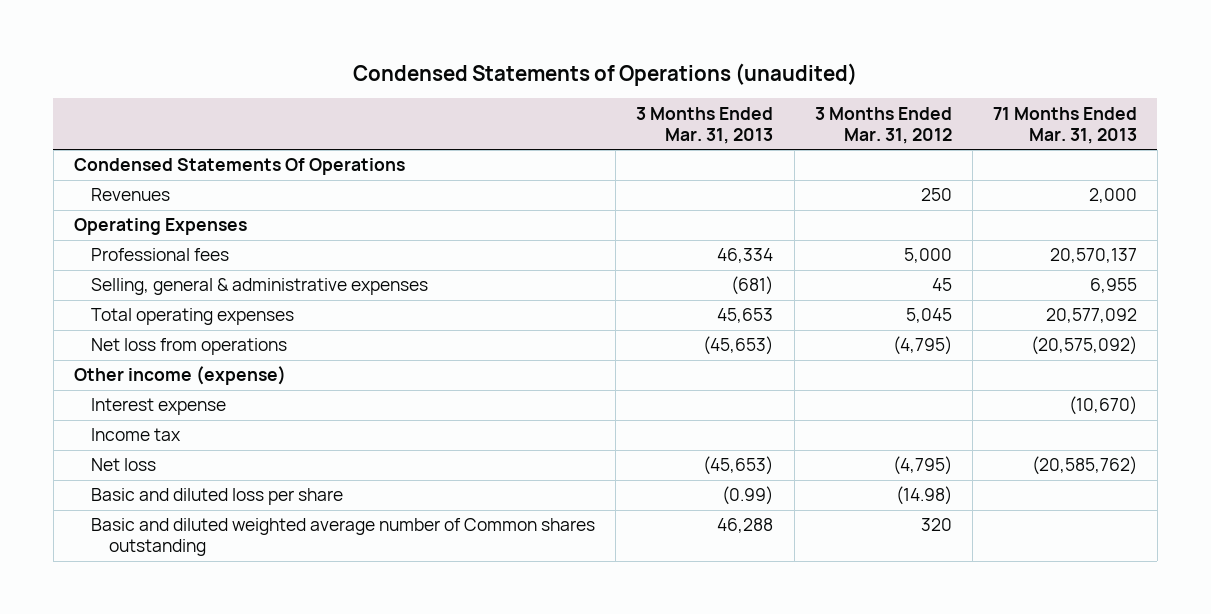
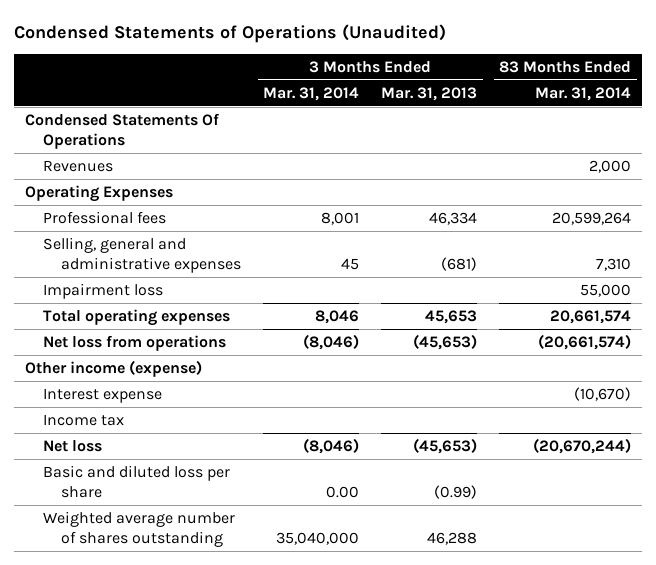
- Condensed Statements of Operations (unaudited)
+ Condensed Statements of Operations (Unaudited)
- | 3 Months Ended Mar. 31, 2013 | 3 Months Ended Mar. 31, 2012 | 71 Months Ended Mar. 31, 2013
+ | 3 Months Ended Mar. 31, 2014 | 3 Months Ended Mar. 31, 2013 | 83 Months Ended Mar. 31, 2014
- Selling, general & administrative expenses | (681) | 45 | 6,955
+ Selling, general and administrative expenses | 45 | (681) | 7,310
+ Impairment loss | | | 55,000
- Basic and diluted weighted average number of Common shares outstanding | 46,288 | 320 |
+ Weighted average number of shares outstanding | 35,040,000 | 46,288 |

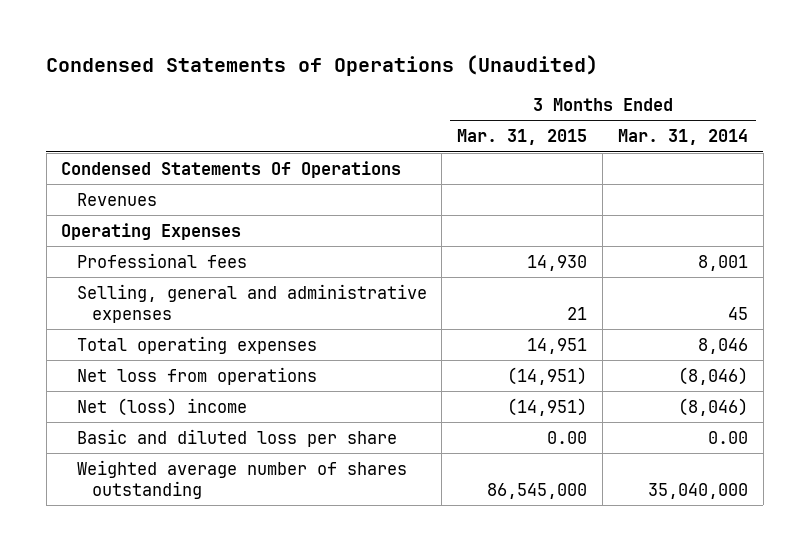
- | 3 Months Ended Mar. 31, 2014 | 3 Months Ended Mar. 31, 2013 | 83 Months Ended Mar. 31, 2014
+ | 3 Months Ended Mar. 31, 2015 | 3 Months Ended Mar. 31, 2014
- Impairment loss | | | 55,000
- Other income (expense)
- Interest expense | | | (10,670)
- Income tax
- Net loss | (8,046) | (45,653) | (20,670,244)
+ Net (loss) income | (14,951) | (8,046)

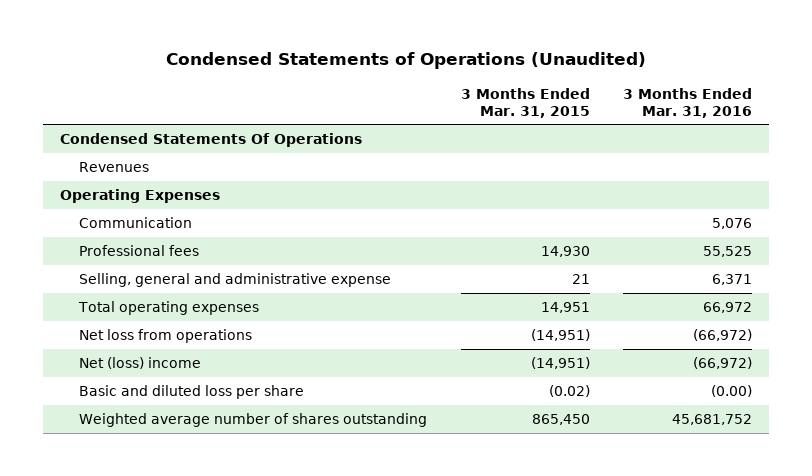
- | 3 Months Ended Mar. 31, 2015 | 3 Months Ended Mar. 31, 2014
+ | 3 Months Ended Mar. 31, 2015 | 3 Months Ended Mar. 31, 2016
+ Communication | | 5,076
- Selling, general and administrative expenses | 21 | 45
+ Selling, general and administrative expense | 21 | 6,371
- Basic and diluted loss per share | 0.00 | 0.00
- Weighted average number of shares outstanding | 86,545,000 | 35,040,000
+ Basic and diluted loss per share | (0.02) | (0.00)
+ Weighted average number of shares outstanding | 865,450 | 45,681,752

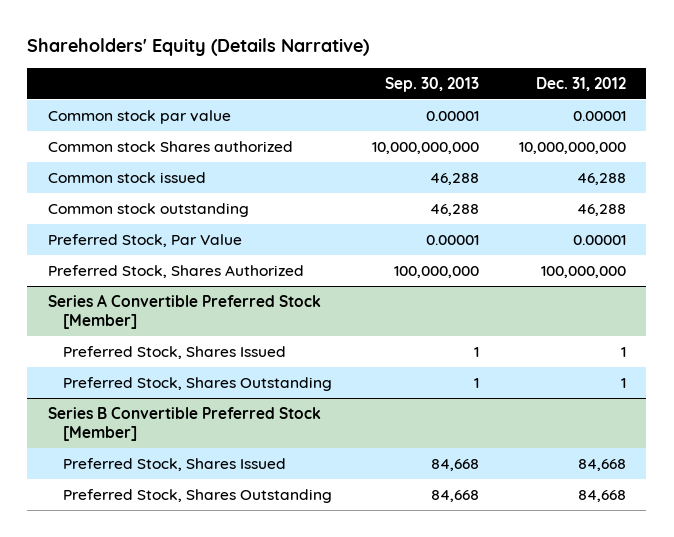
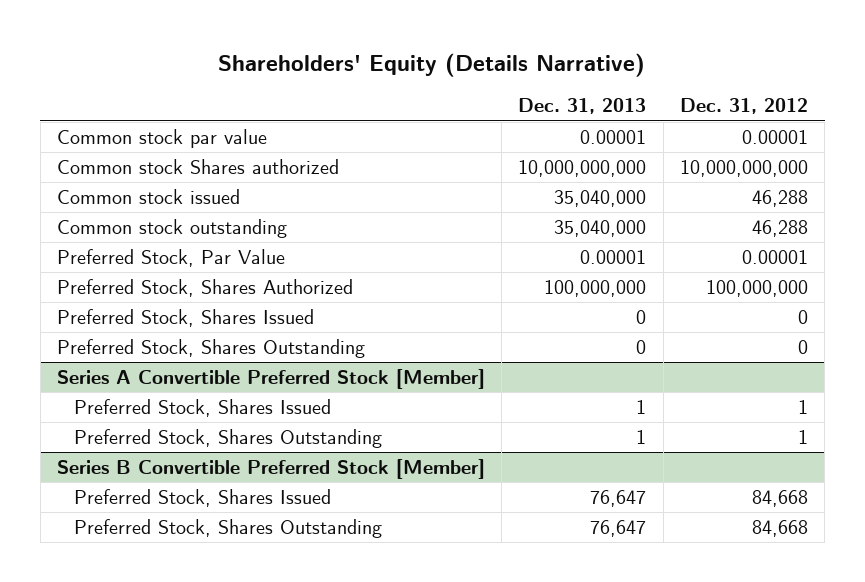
- | Sep. 30, 2013 | Dec. 31, 2012
+ | Dec. 31, 2013 | Dec. 31, 2012
+ Preferred Stock, Shares Issued | 0 | 0
+ Preferred Stock, Shares Outstanding | 0 | 0

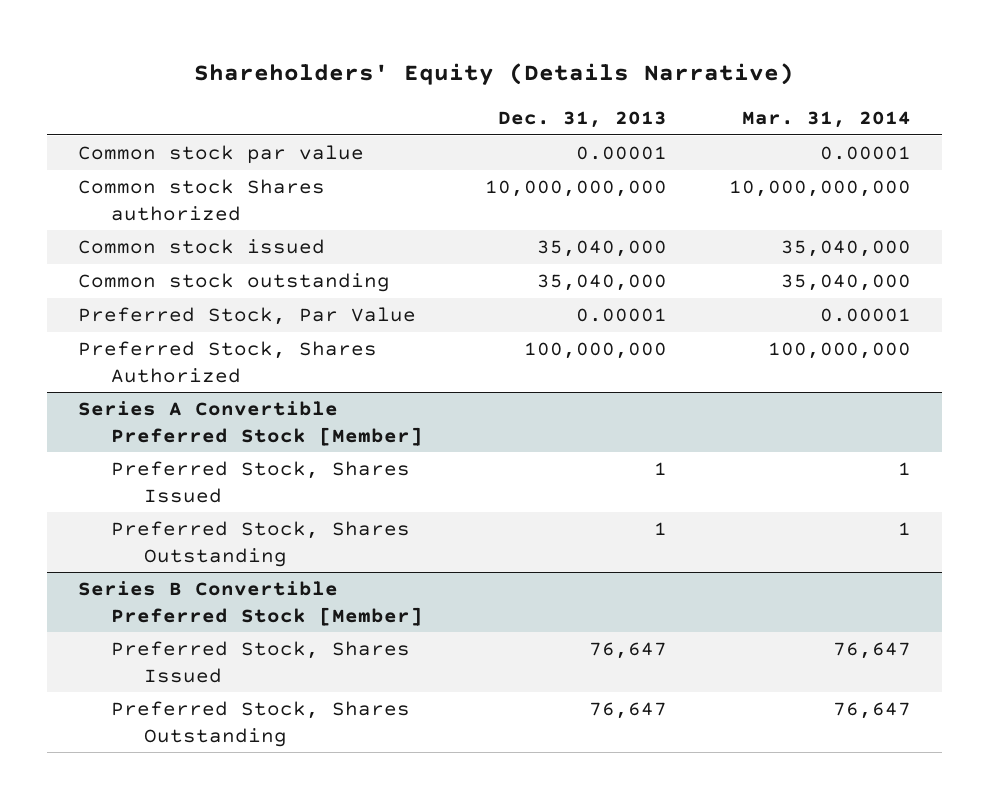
- | Dec. 31, 2013 | Dec. 31, 2012
+ | Dec. 31, 2013 | Mar. 31, 2014
- Preferred Stock, Shares Issued | 0 | 0
- Preferred Stock, Shares Outstanding | 0 | 0

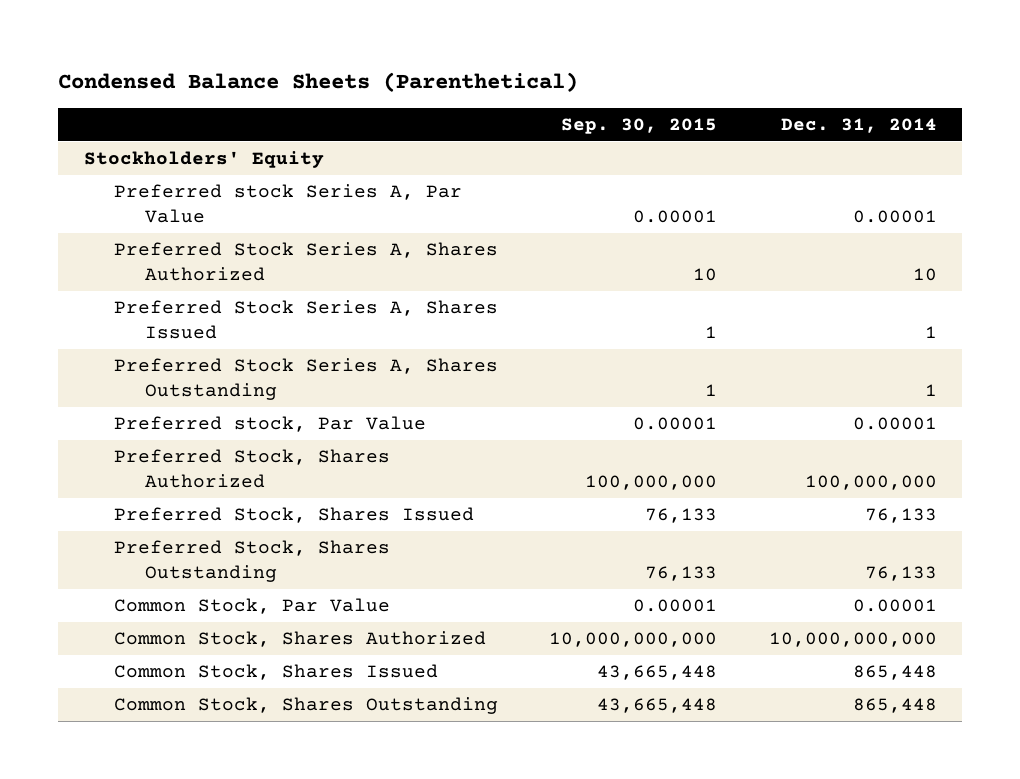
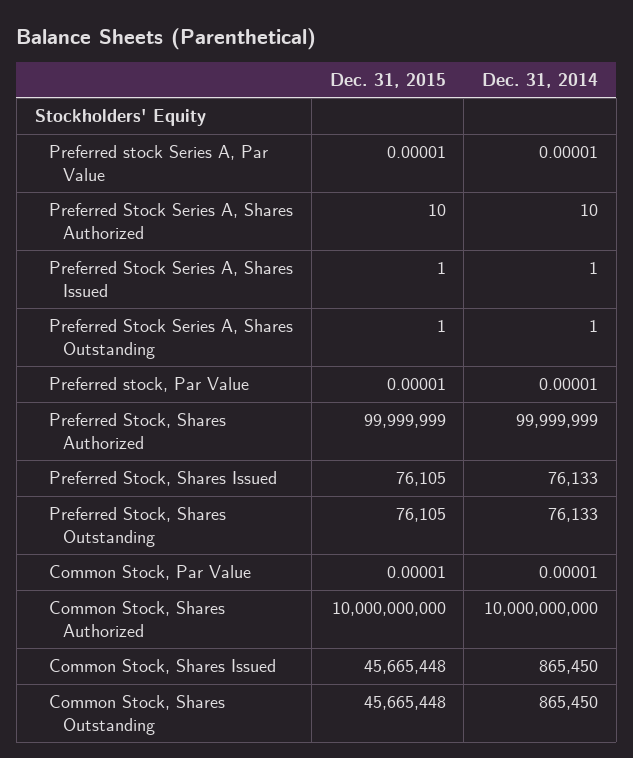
- Condensed Balance Sheets (Parenthetical)
+ Balance Sheets (Parenthetical)
- | Sep. 30, 2015 | Dec. 31, 2014
+ | Dec. 31, 2015 | Dec. 31, 2014
- Preferred Stock, Shares Authorized | 100,000,000 | 100,000,000
+ Preferred Stock, Shares Authorized | 99,999,999 | 99,999,999
- Common Stock, Shares Issued | 43,665,448 | 865,448
- Common Stock, Shares Outstanding | 43,665,448 | 865,448
+ Common Stock, Shares Issued | 45,665,448 | 865,450
+ Common Stock, Shares Outstanding | 45,665,448 | 865,450

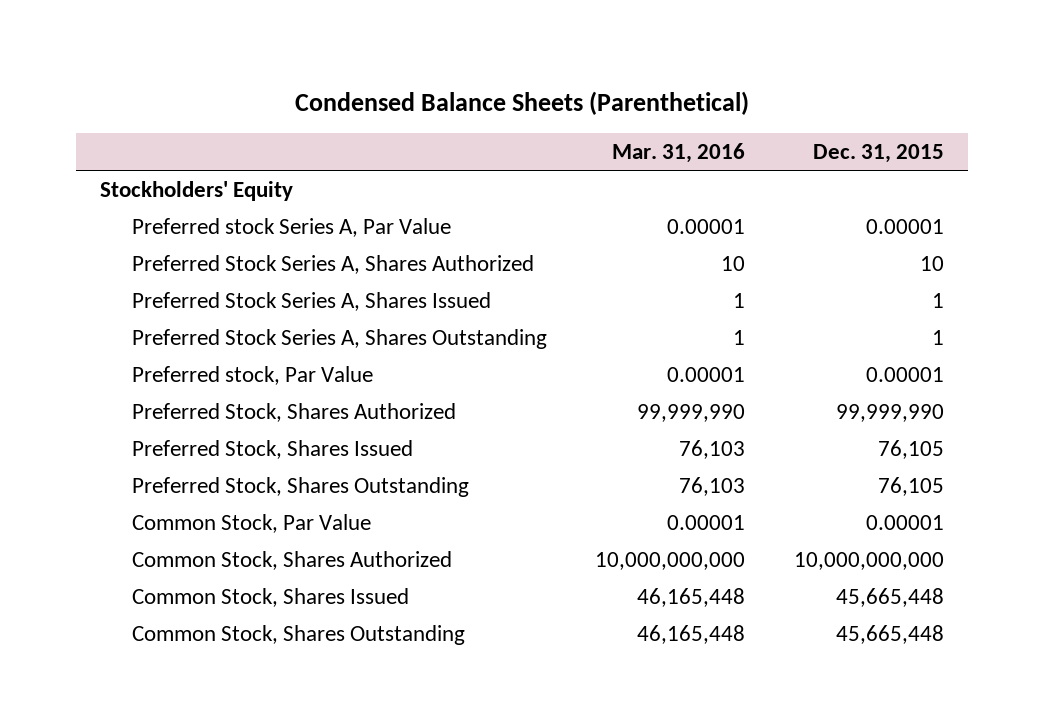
- Balance Sheets (Parenthetical)
+ Condensed Balance Sheets (Parenthetical)
- | Dec. 31, 2015 | Dec. 31, 2014
+ | Mar. 31, 2016 | Dec. 31, 2015
- Preferred Stock, Shares Authorized | 99,999,999 | 99,999,999
+ Preferred Stock, Shares Authorized | 99,999,990 | 99,999,990

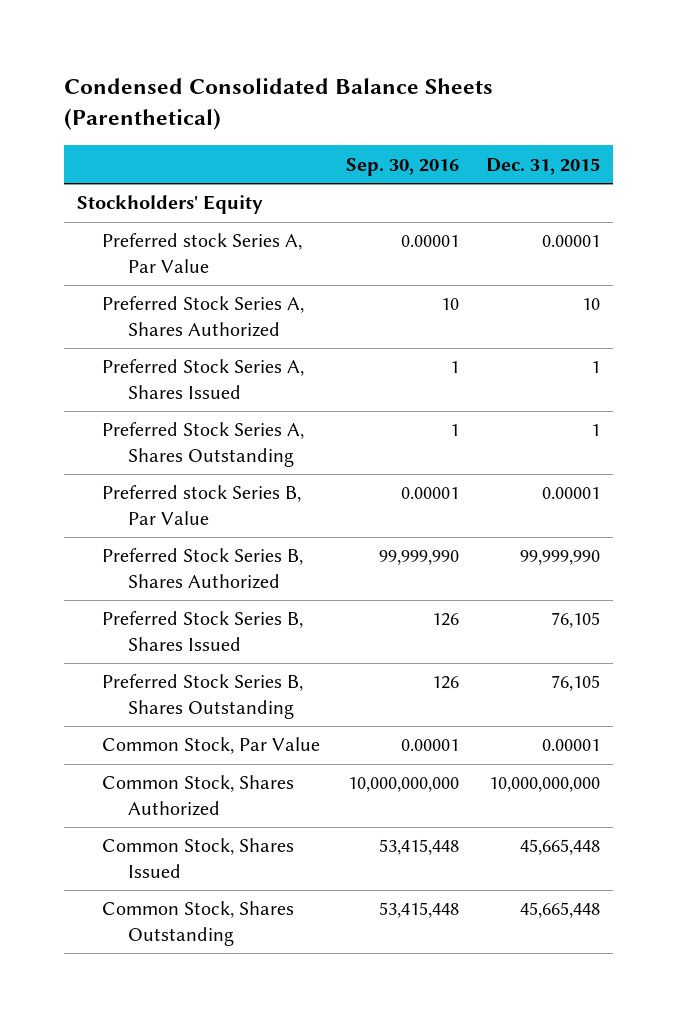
- Condensed Balance Sheets (Parenthetical)
+ Condensed Consolidated Balance Sheets (Parenthetical)
- | Mar. 31, 2016 | Dec. 31, 2015
+ | Sep. 30, 2016 | Dec. 31, 2015
- Preferred stock, Par Value | 0.00001 | 0.00001
- Preferred Stock, Shares Authorized | 99,999,990 | 99,999,990
- Preferred Stock, Shares Issued | 76,103 | 76,105
- Preferred Stock, Shares Outstanding | 76,103 | 76,105
+ Preferred stock Series B, Par Value | 0.00001 | 0.00001
+ Preferred Stock Series B, Shares Authorized | 99,999,990 | 99,999,990
+ Preferred Stock Series B, Shares Issued | 126 | 76,105
+ Preferred Stock Series B, Shares Outstanding | 126 | 76,105

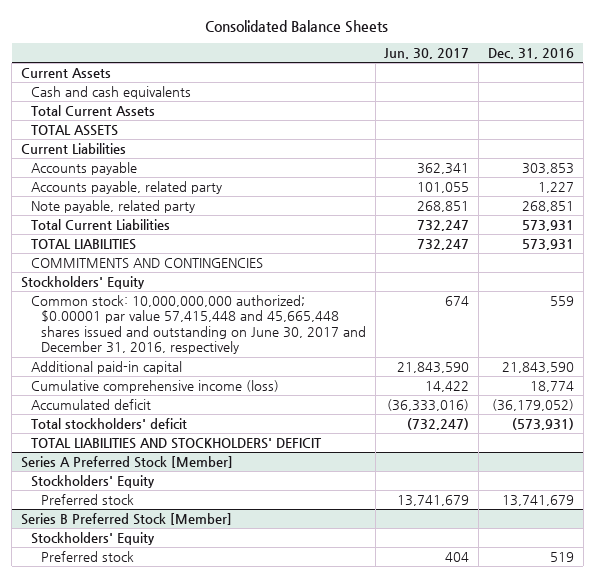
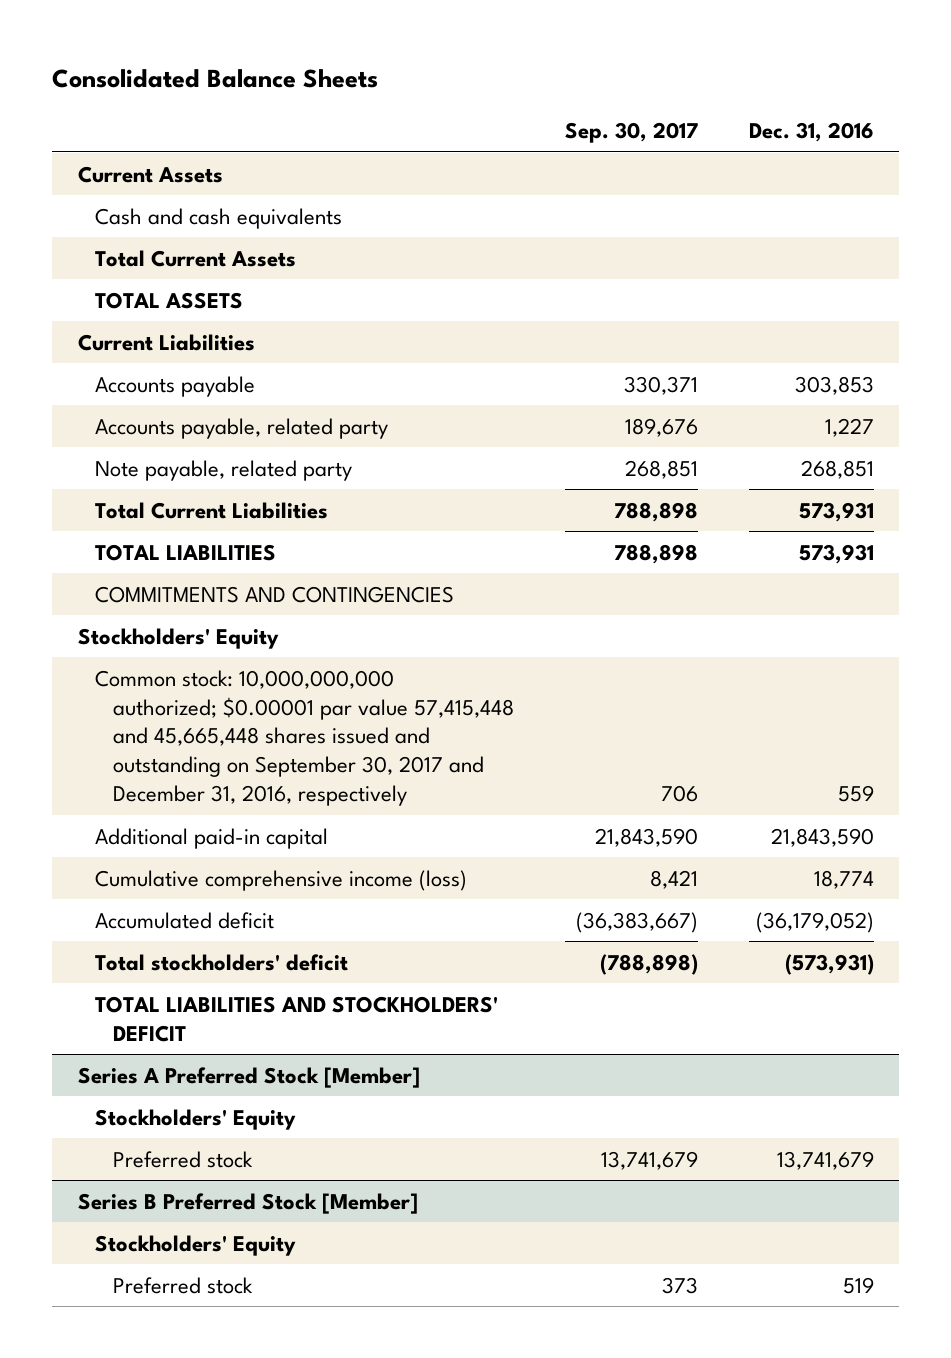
- | Jun. 30, 2017 | Dec. 31, 2016
+ | Sep. 30, 2017 | Dec. 31, 2016
- Common stock: 10,000,000,000 authorized; $0.00001 par value 57,415,448 and 45,665,448 shares issued and outstanding on June 30, 2017 and December 31, 2016, respectively | 674 | 559
+ Common stock: 10,000,000,000 authorized; $0.00001 par value 57,415,448 and 45,665,448 shares issued and outstanding on September 30, 2017 and December 31, 2016, respectively | 706 | 559

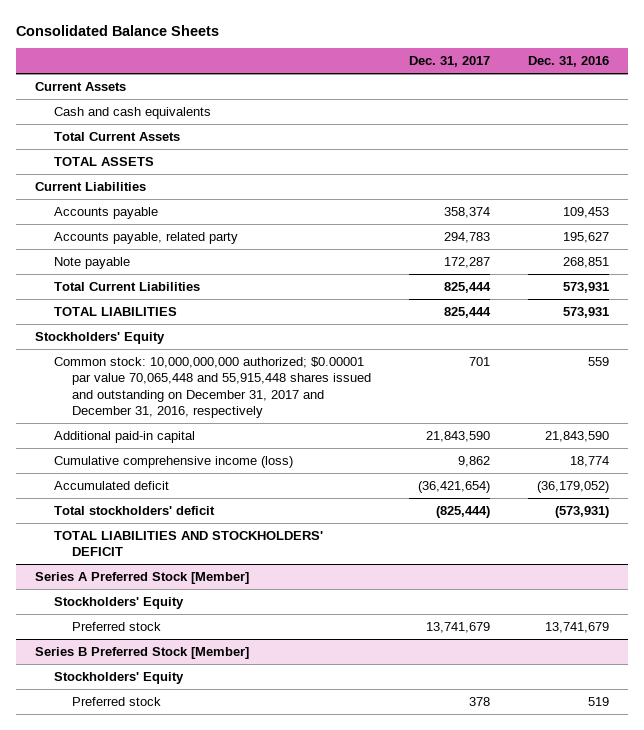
- | Sep. 30, 2017 | Dec. 31, 2016
+ | Dec. 31, 2017 | Dec. 31, 2016
- Accounts payable | 330,371 | 303,853
- Accounts payable, related party | 189,676 | 1,227
- Note payable, related party | 268,851 | 268,851
+ Accounts payable | 358,374 | 109,453
+ Accounts payable, related party | 294,783 | 195,627
+ Note payable | 172,287 | 268,851
- COMMITMENTS AND CONTINGENCIES
- Common stock: 10,000,000,000 authorized; $0.00001 par value 57,415,448 and 45,665,448 shares issued and outstanding on September 30, 2017 and December 31, 2016, respectively | 706 | 559
+ Common stock: 10,000,000,000 authorized; $0.00001 par value 70,065,448 and 55,915,448 shares issued and outstanding on December 31, 2017 and December 31, 2016, respectively | 701 | 559

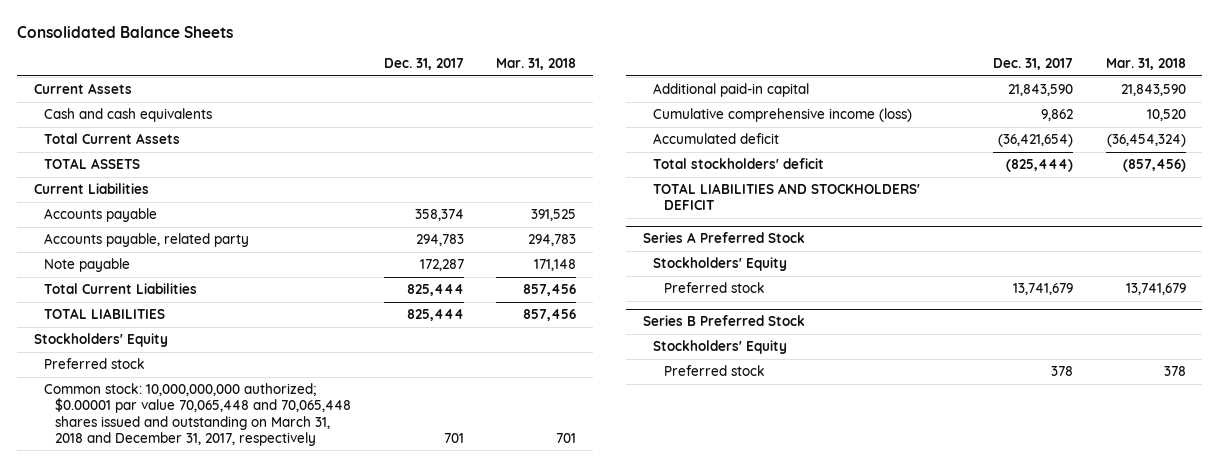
- | Dec. 31, 2017 | Dec. 31, 2016
+ | Dec. 31, 2017 | Mar. 31, 2018
- Common stock: 10,000,000,000 authorized; $0.00001 par value 70,065,448 and 55,915,448 shares issued and outstanding on December 31, 2017 and December 31, 2016, respectively | 701 | 559
+ Preferred stock
+ Common stock: 10,000,000,000 authorized; $0.00001 par value 70,065,448 and 70,065,448 shares issued and outstanding on March 31, 2018 and December 31, 2017, respectively | 701 | 701
- Series A Preferred Stock [Member]
+ Series A Preferred Stock
- Series B Preferred Stock [Member]
+ Series B Preferred Stock

